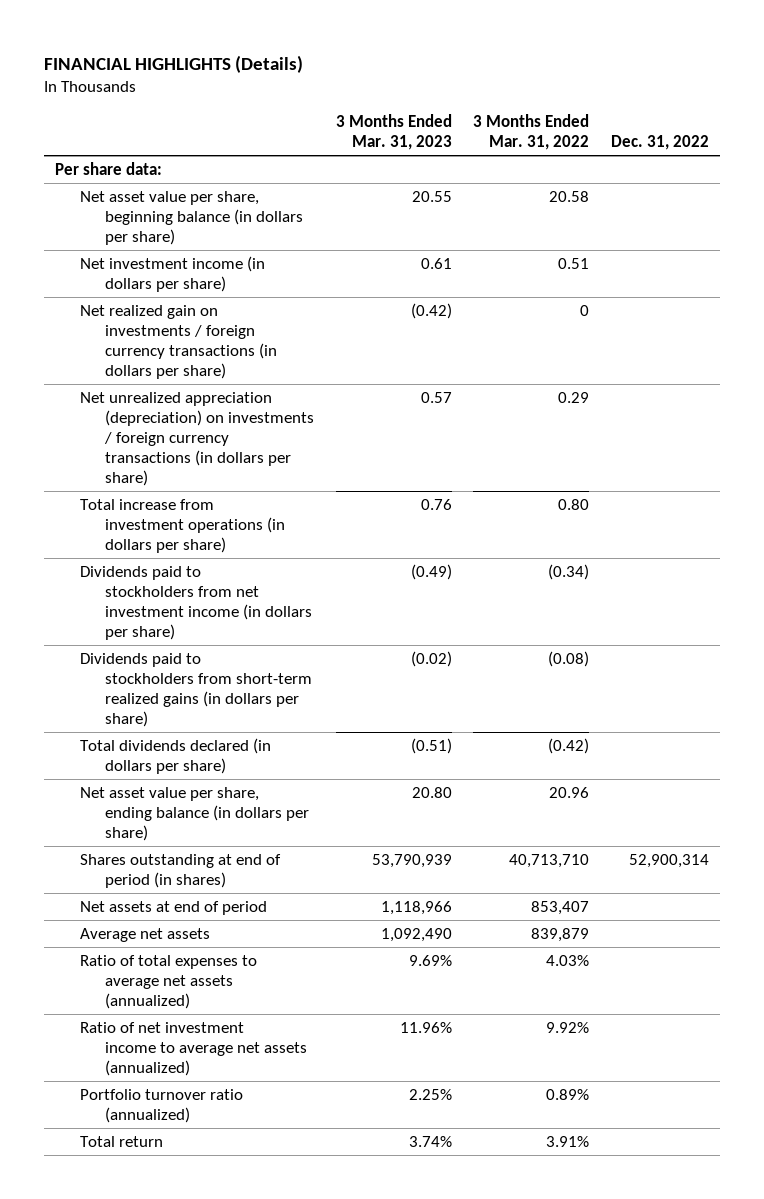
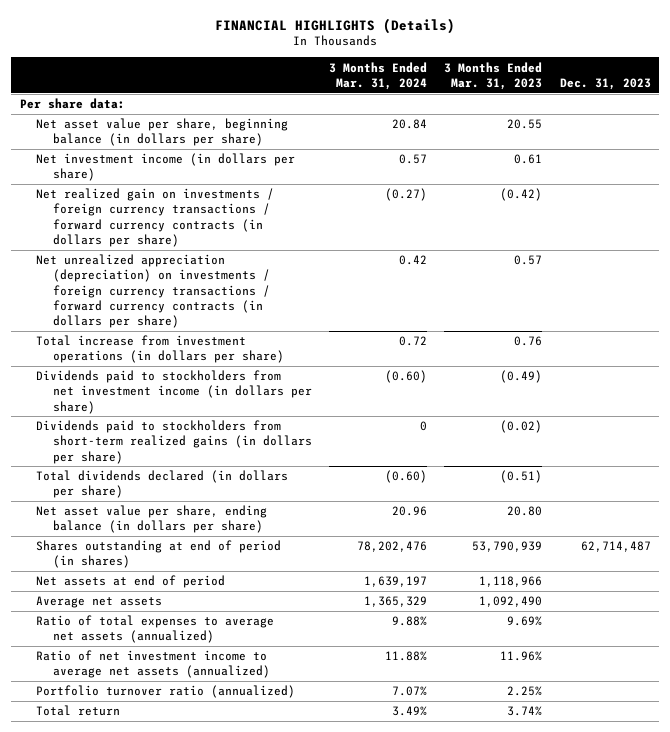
- | 3 Months Ended Mar. 31, 2023 | 3 Months Ended Mar. 31, 2022 | Dec. 31, 2022
+ | 3 Months Ended Mar. 31, 2024 | 3 Months Ended Mar. 31, 2023 | Dec. 31, 2023
- Net realized gain on investments / foreign currency transactions (in dollars per share) | (0.42) | 0 |
- Net unrealized appreciation (depreciation) on investments / foreign currency transactions (in dollars per share) | 0.57 | 0.29 |
+ Net realized gain on investments / foreign currency transactions / forward currency contracts (in dollars per share) | (0.27) | (0.42) |
+ Net unrealized appreciation (depreciation) on investments / foreign currency transactions / forward currency contracts (in dollars per share) | 0.42 | 0.57 |

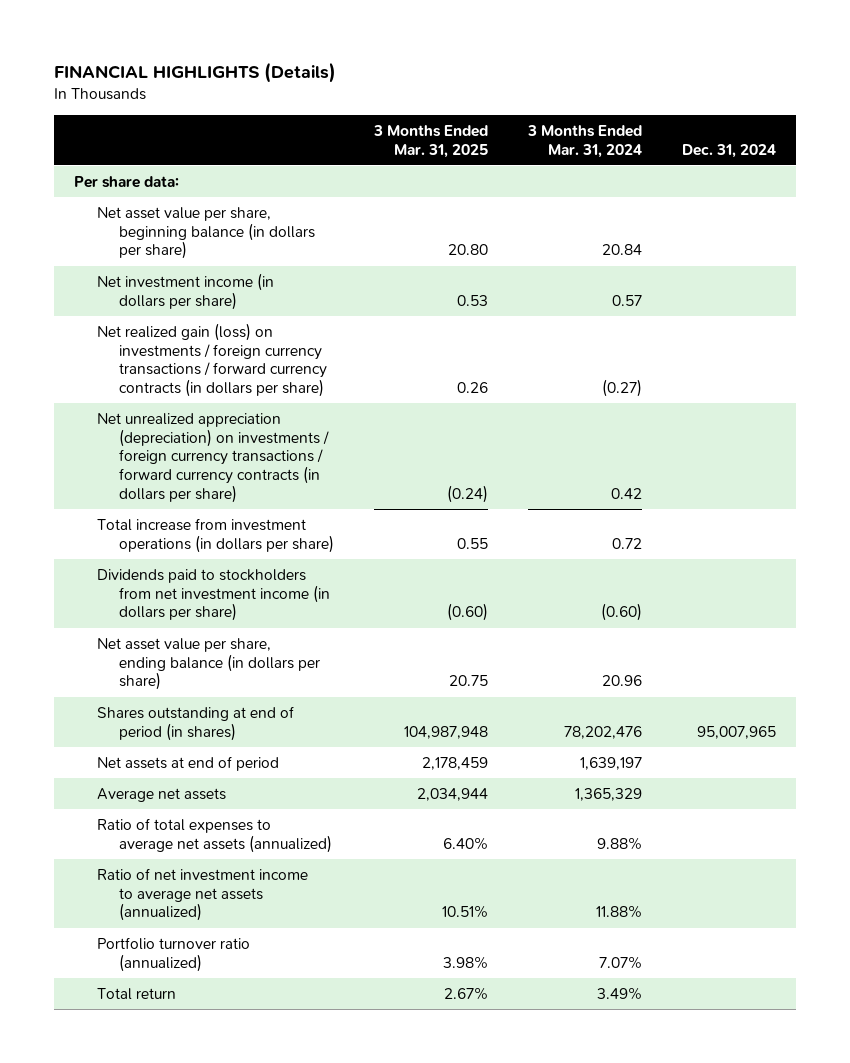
- | 3 Months Ended Mar. 31, 2024 | 3 Months Ended Mar. 31, 2023 | Dec. 31, 2023
+ | 3 Months Ended Mar. 31, 2025 | 3 Months Ended Mar. 31, 2024 | Dec. 31, 2024
- Net realized gain on investments / foreign currency transactions / forward currency contracts (in dollars per share) | (0.27) | (0.42) |
+ Net realized gain (loss) on investments / foreign currency transactions / forward currency contracts (in dollars per share) | 0.26 | (0.27) |
- Dividends paid to stockholders from short-term realized gains (in dollars per share) | 0 | (0.02) |
- Total dividends declared (in dollars per share) | (0.60) | (0.51) |

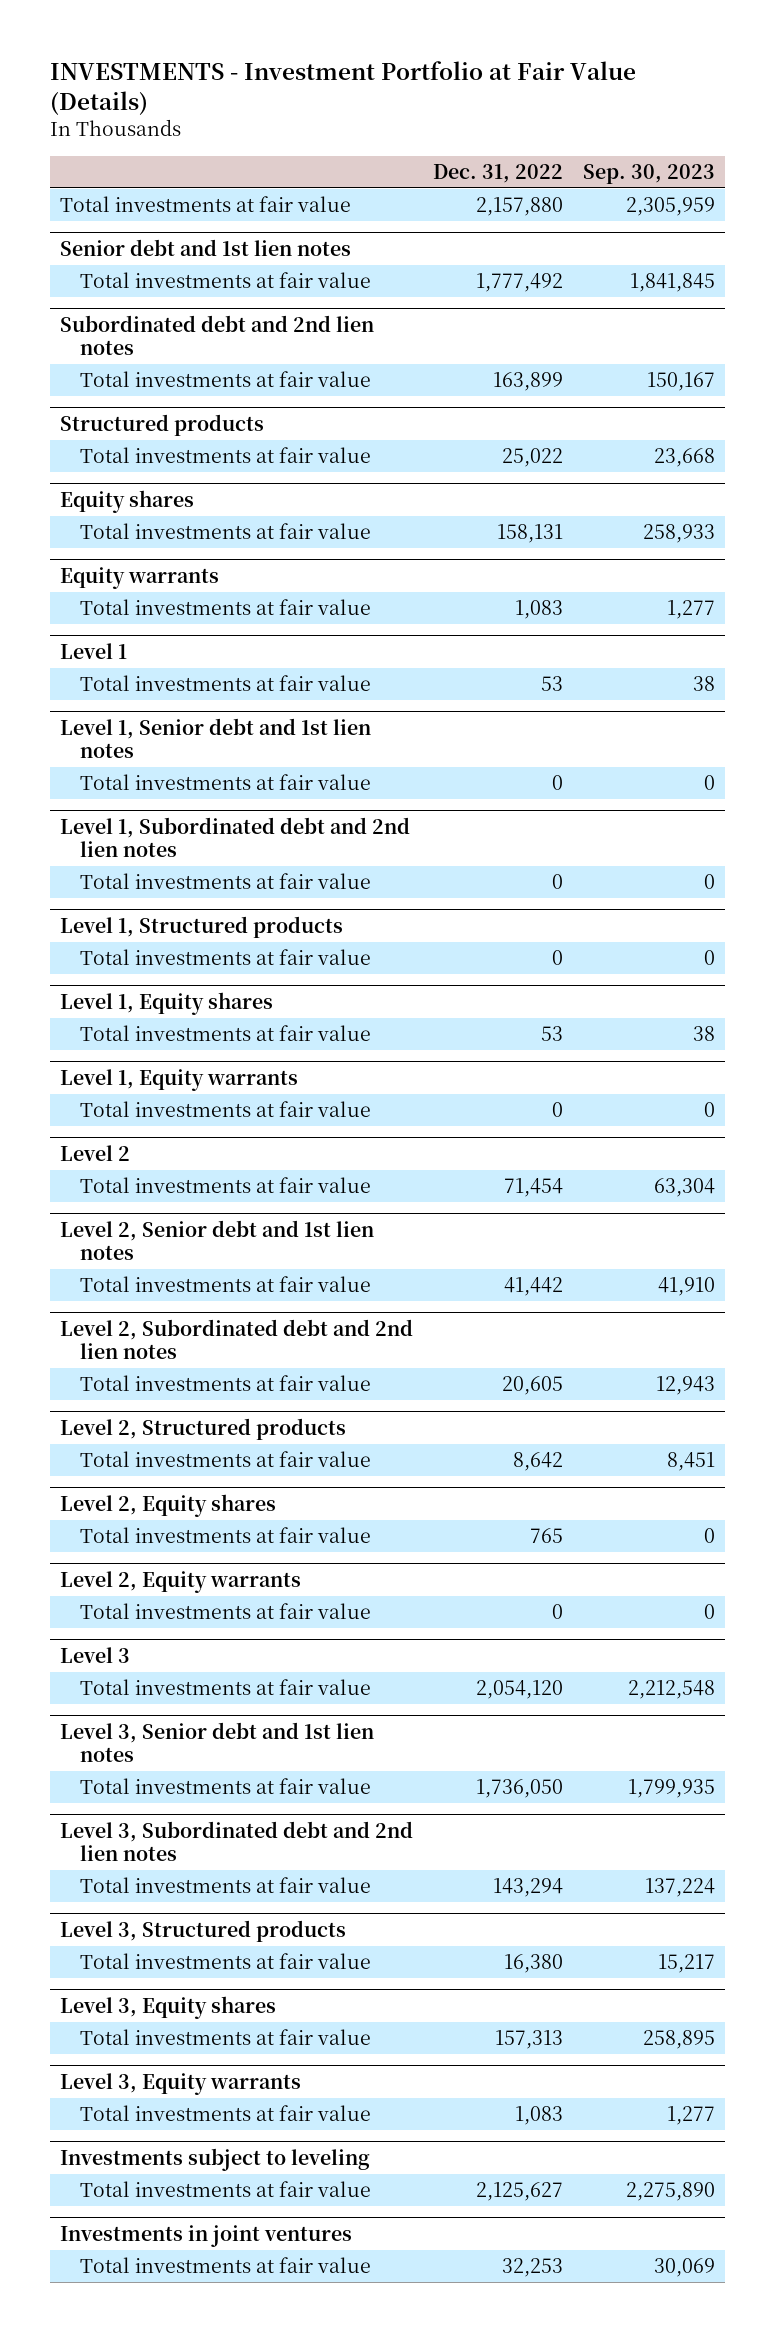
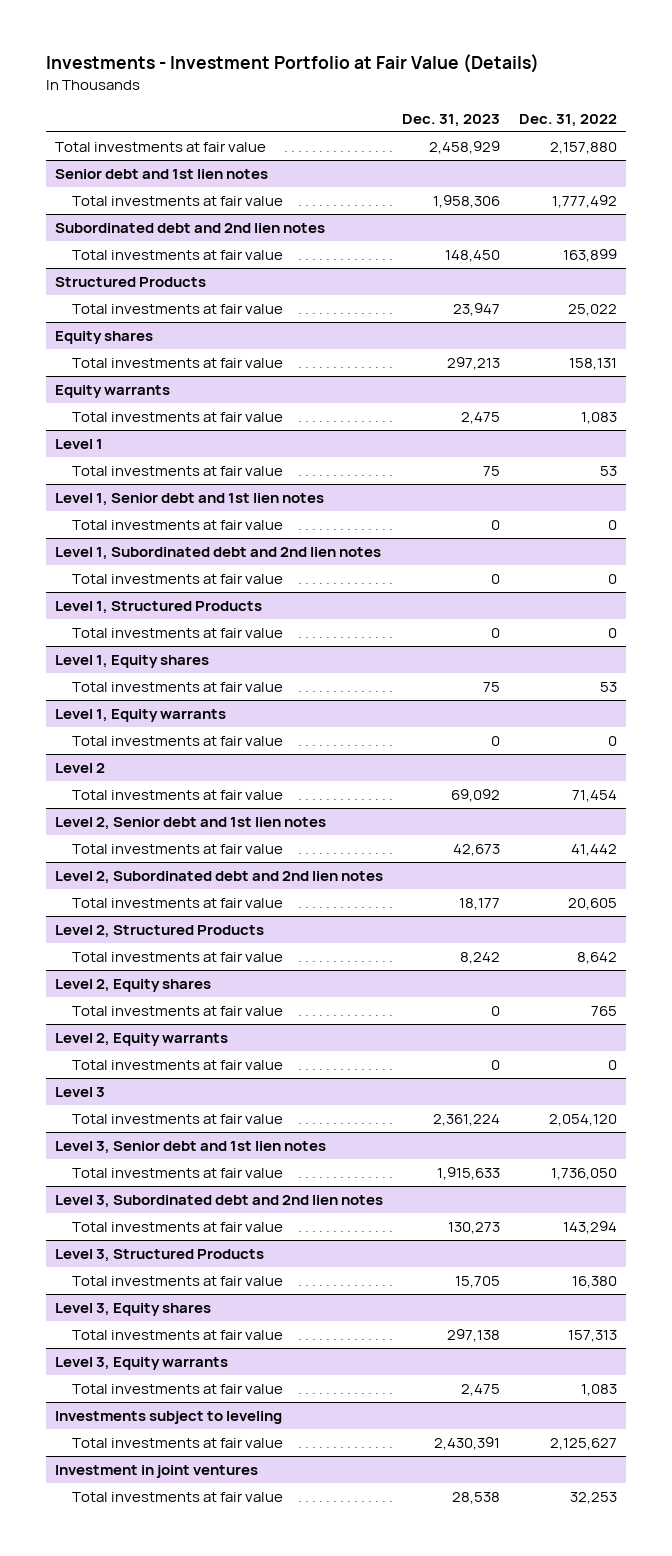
- INVESTMENTS - Investment Portfolio at Fair Value (Details)
+ Investments - Investment Portfolio at Fair Value (Details)
- | Dec. 31, 2022 | Sep. 30, 2023
+ | Dec. 31, 2023 | Dec. 31, 2022
- Structured products
+ Structured Products
- Level 1, Structured products
+ Level 1, Structured Products
- Level 2, Structured products
+ Level 2, Structured Products
- Level 3, Structured products
+ Level 3, Structured Products
- Investments in joint ventures
+ Investment in joint ventures

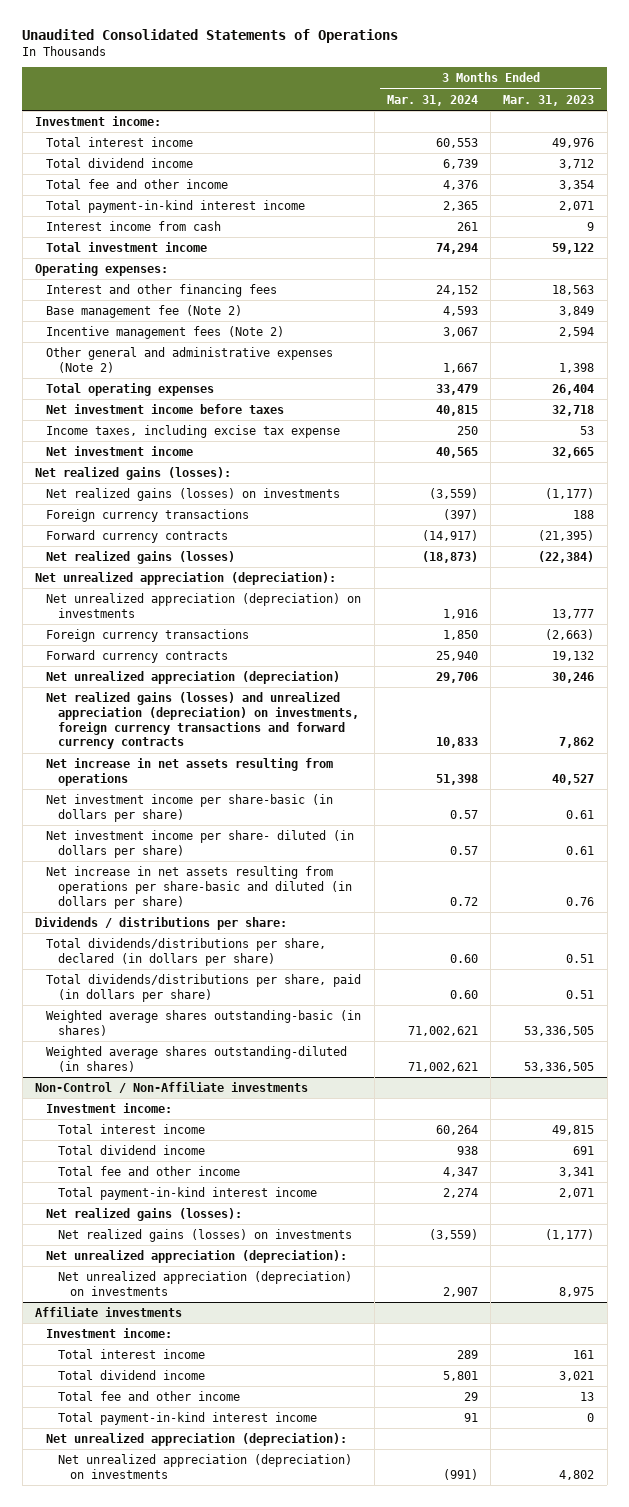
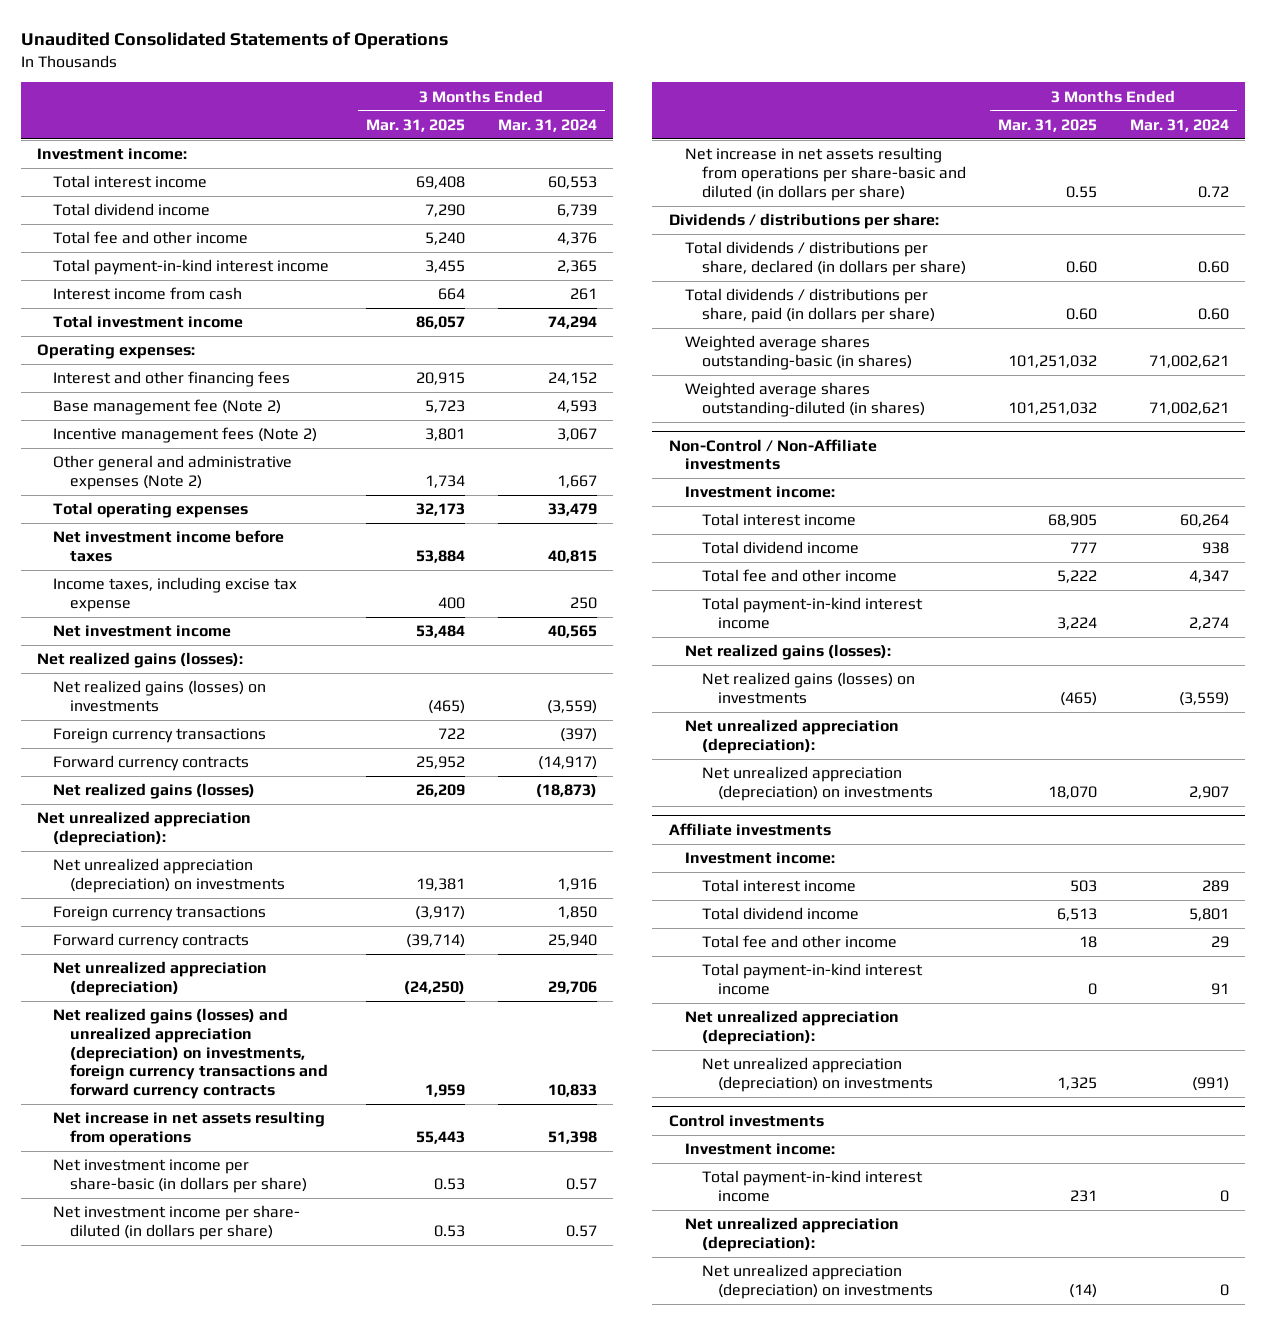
- | 3 Months Ended Mar. 31, 2024 | 3 Months Ended Mar. 31, 2023
+ | 3 Months Ended Mar. 31, 2025 | 3 Months Ended Mar. 31, 2024
- Total dividends/distributions per share, declared (in dollars per share) | 0.60 | 0.51
- Total dividends/distributions per share, paid (in dollars per share) | 0.60 | 0.51
+ Total dividends / distributions per share, declared (in dollars per share) | 0.60 | 0.60
+ Total dividends / distributions per share, paid (in dollars per share) | 0.60 | 0.60
+ Control investments
+ Investment income:
+ Total payment-in-kind interest income | 231 | 0
+ Net unrealized appreciation (depreciation):
+ Net unrealized appreciation (depreciation) on investments | (14) | 0

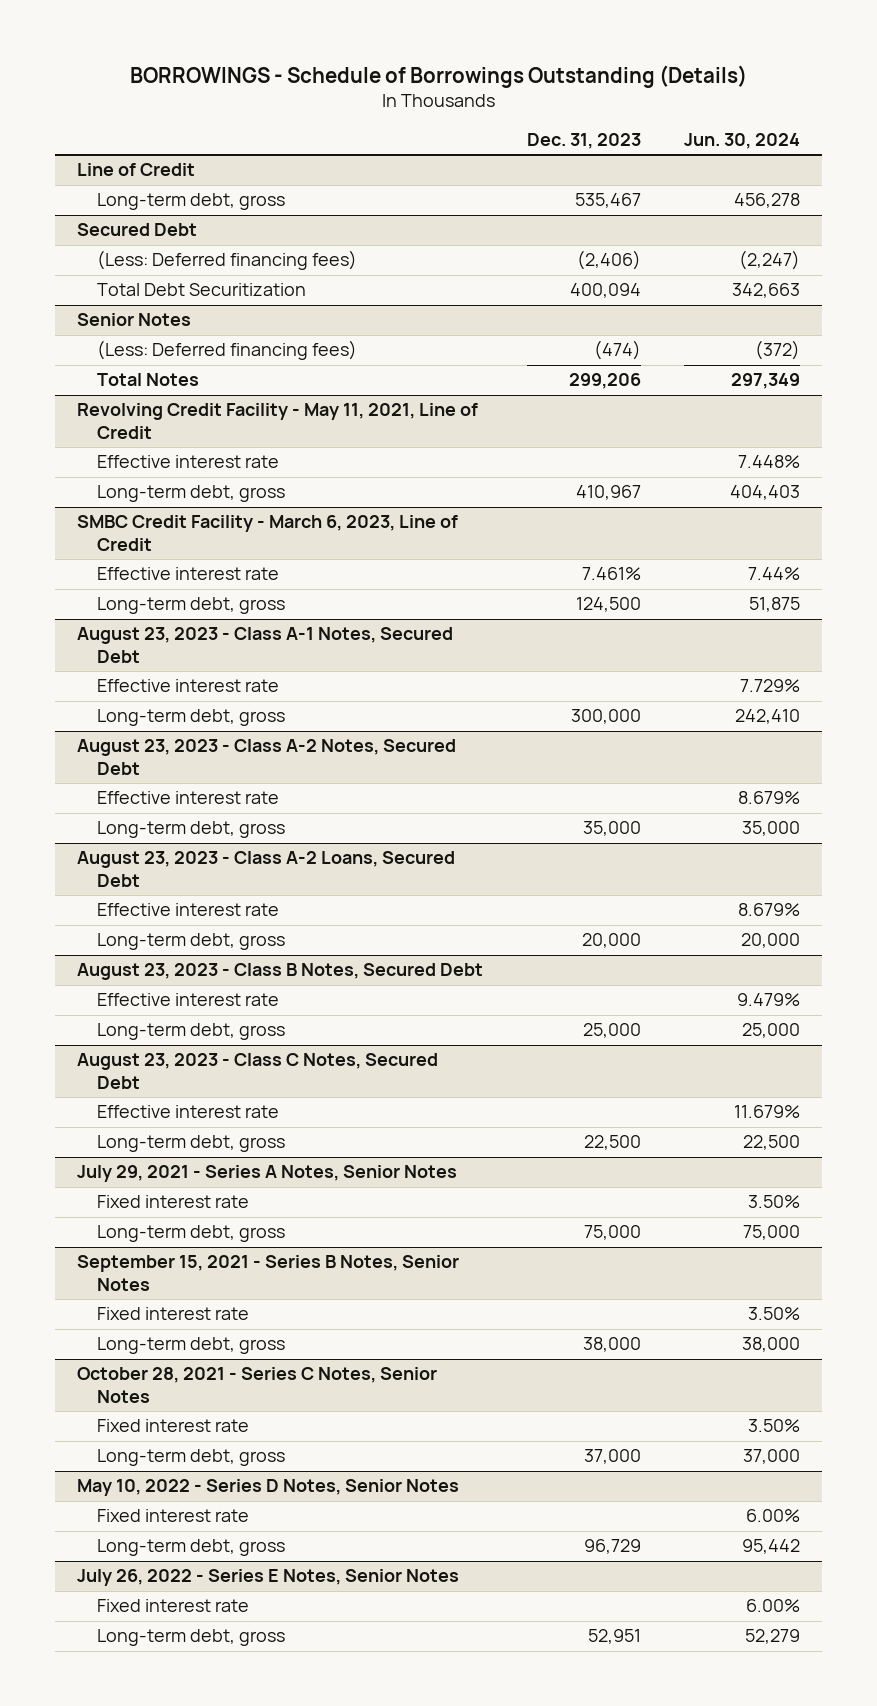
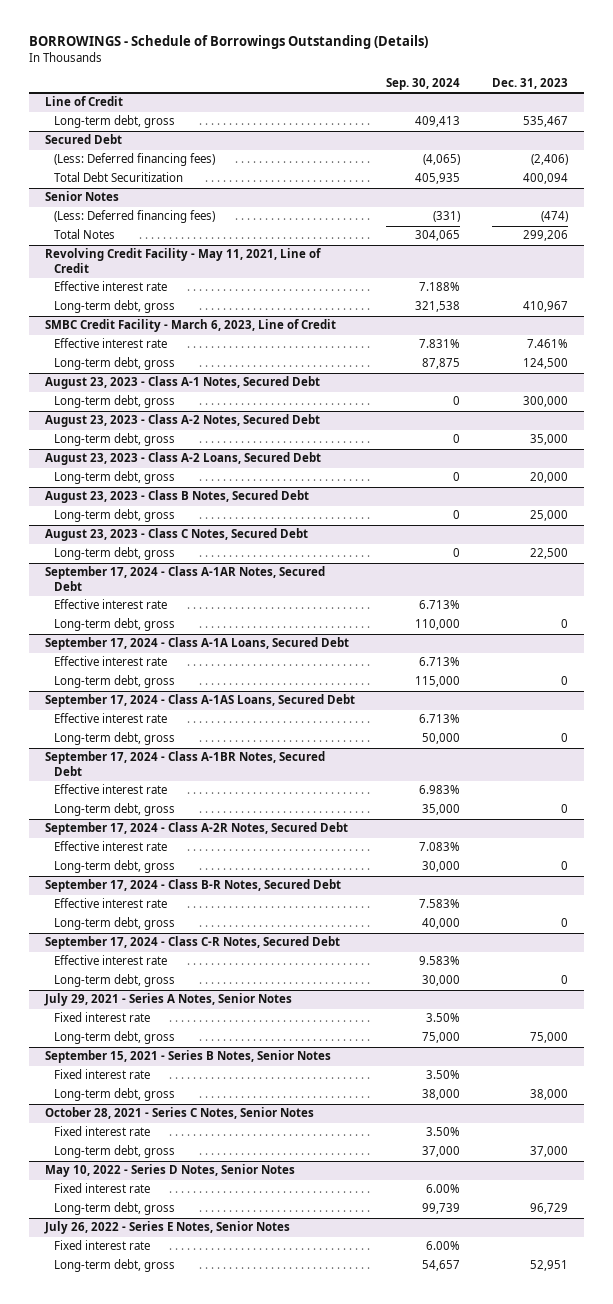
- | Dec. 31, 2023 | Jun. 30, 2024
+ | Sep. 30, 2024 | Dec. 31, 2023
@ August 23, 2023 - Class A-1 Notes, Secured Debt
- Effective interest rate | | 7.729%
@ August 23, 2023 - Class A-2 Notes, Secured Debt
- Effective interest rate | | 8.679%
@ August 23, 2023 - Class A-2 Loans, Secured Debt
- Effective interest rate | | 8.679%
@ August 23, 2023 - Class B Notes, Secured Debt
- Effective interest rate | | 9.479%
@ August 23, 2023 - Class C Notes, Secured Debt
- Effective interest rate | | 11.679%
+ September 17, 2024 - Class A-1AR Notes, Secured Debt
+ Effective interest rate | 6.713% |
+ Long-term debt, gross | 110,000 | 0
+ September 17, 2024 - Class A-1A Loans, Secured Debt
+ Effective interest rate | 6.713% |
+ Long-term debt, gross | 115,000 | 0
+ September 17, 2024 - Class A-1AS Loans, Secured Debt
+ Effective interest rate | 6.713% |
+ Long-term debt, gross | 50,000 | 0
+ September 17, 2024 - Class A-1BR Notes, Secured Debt
+ Effective interest rate | 6.983% |
+ Long-term debt, gross | 35,000 | 0
+ September 17, 2024 - Class A-2R Notes, Secured Debt
+ Effective interest rate | 7.083% |
+ Long-term debt, gross | 30,000 | 0
+ September 17, 2024 - Class B-R Notes, Secured Debt
+ Effective interest rate | 7.583% |
+ Long-term debt, gross | 40,000 | 0
+ September 17, 2024 - Class C-R Notes, Secured Debt
+ Effective interest rate | 9.583% |
+ Long-term debt, gross | 30,000 | 0

